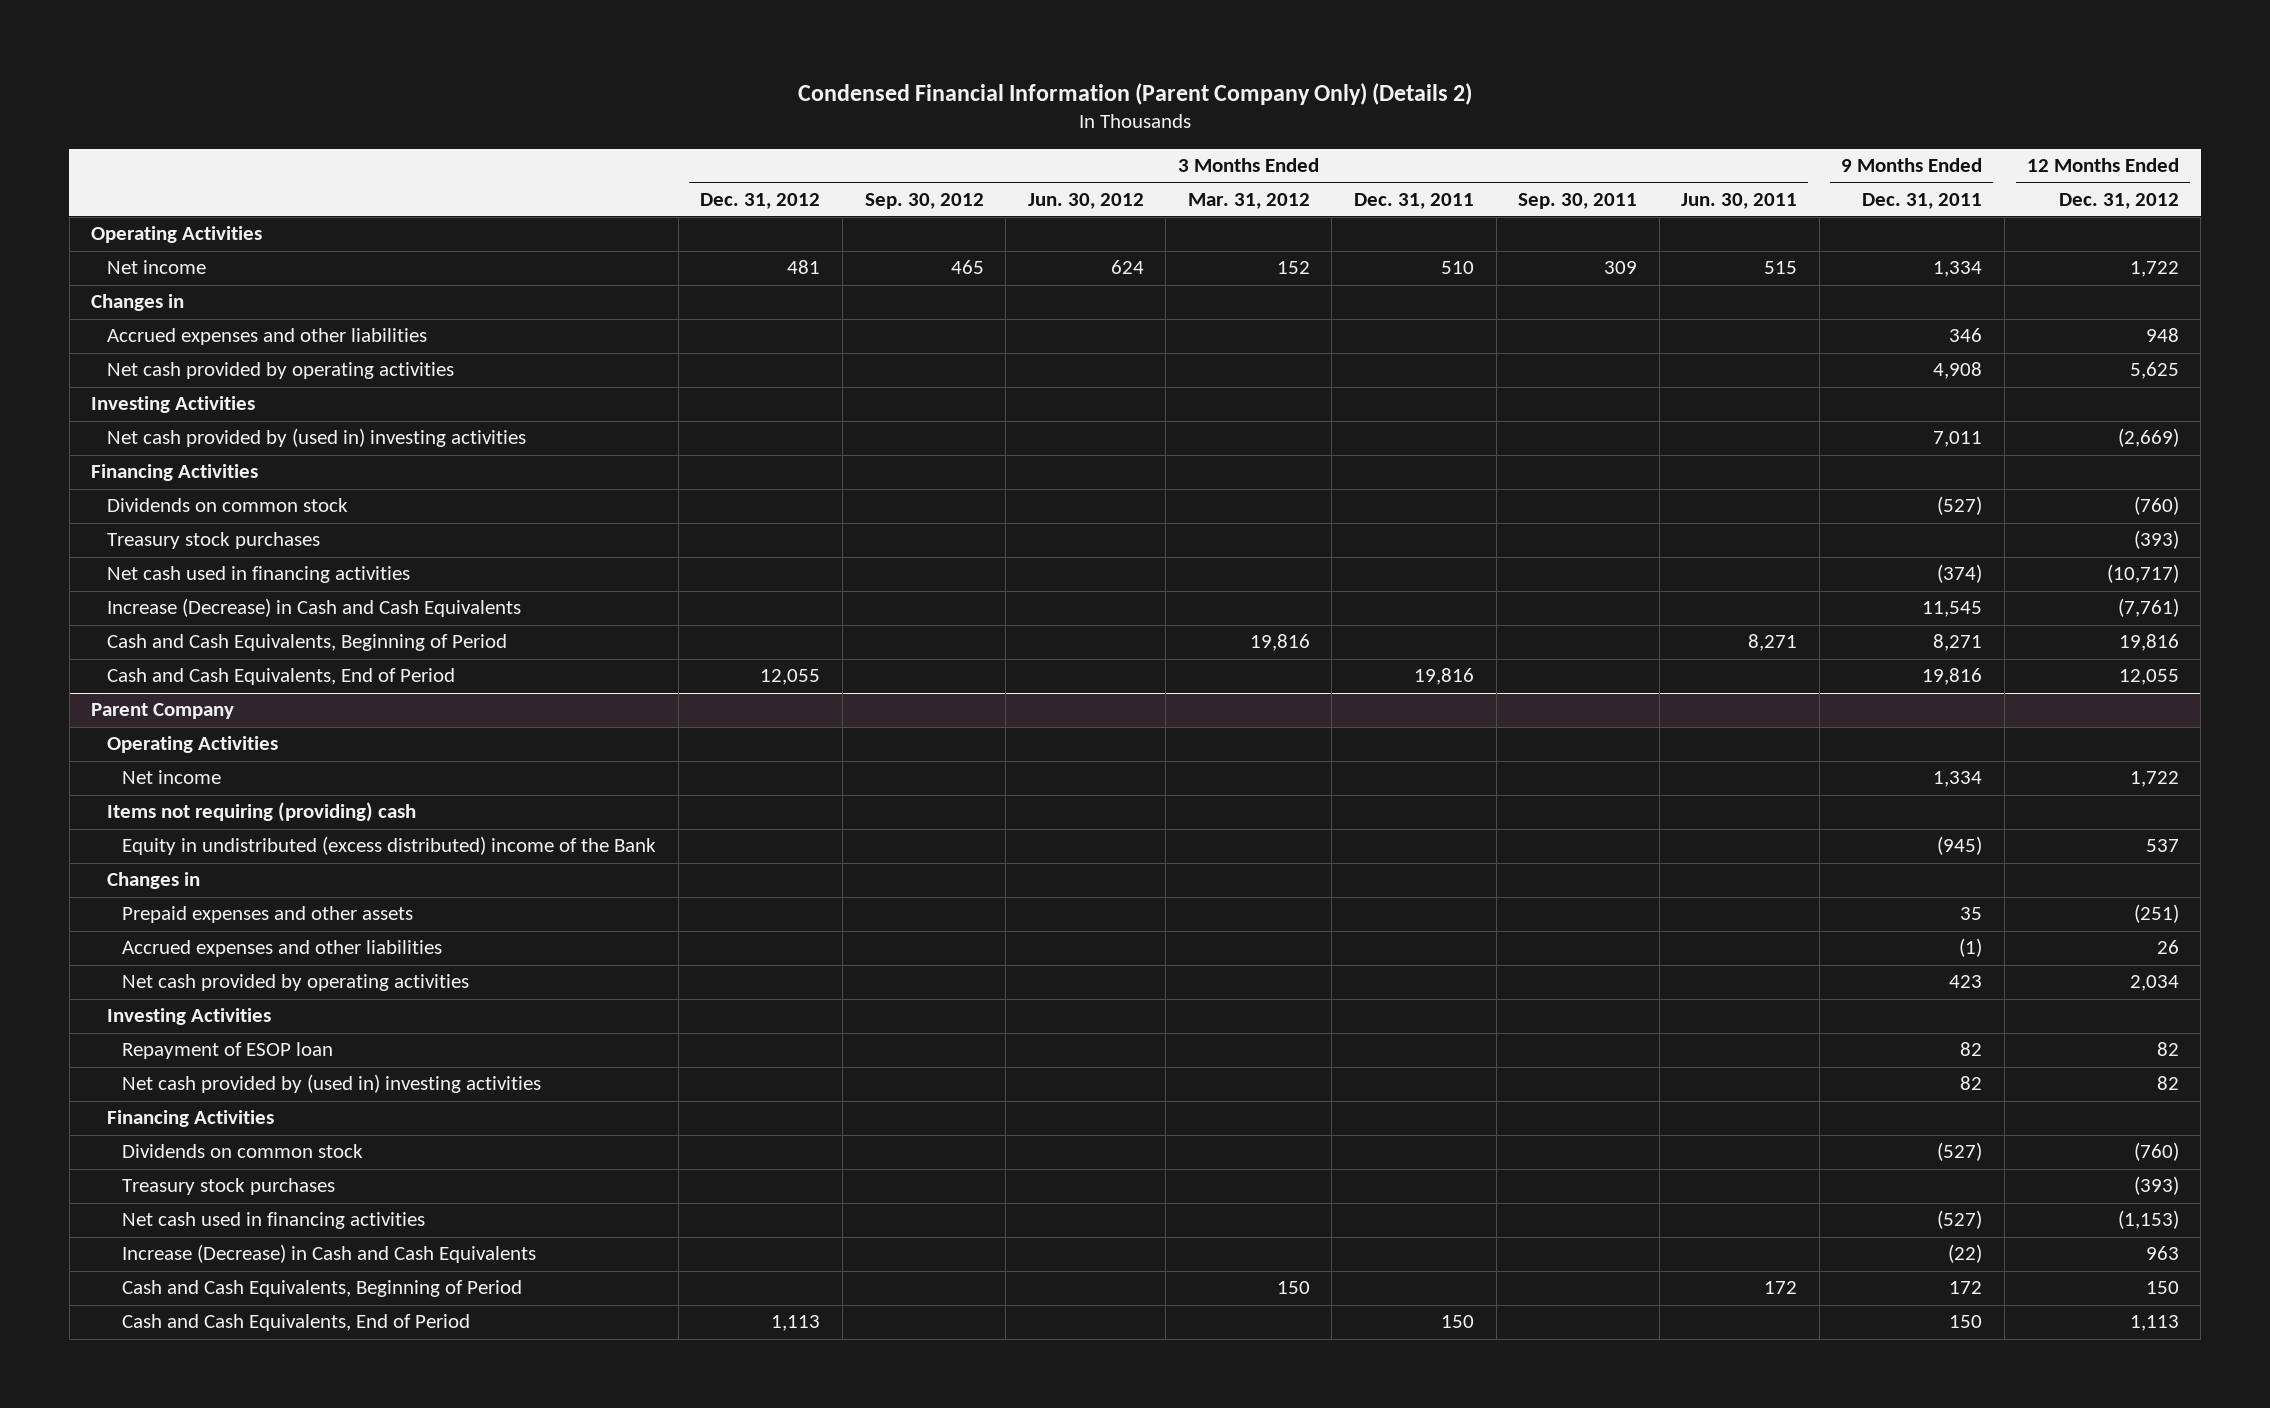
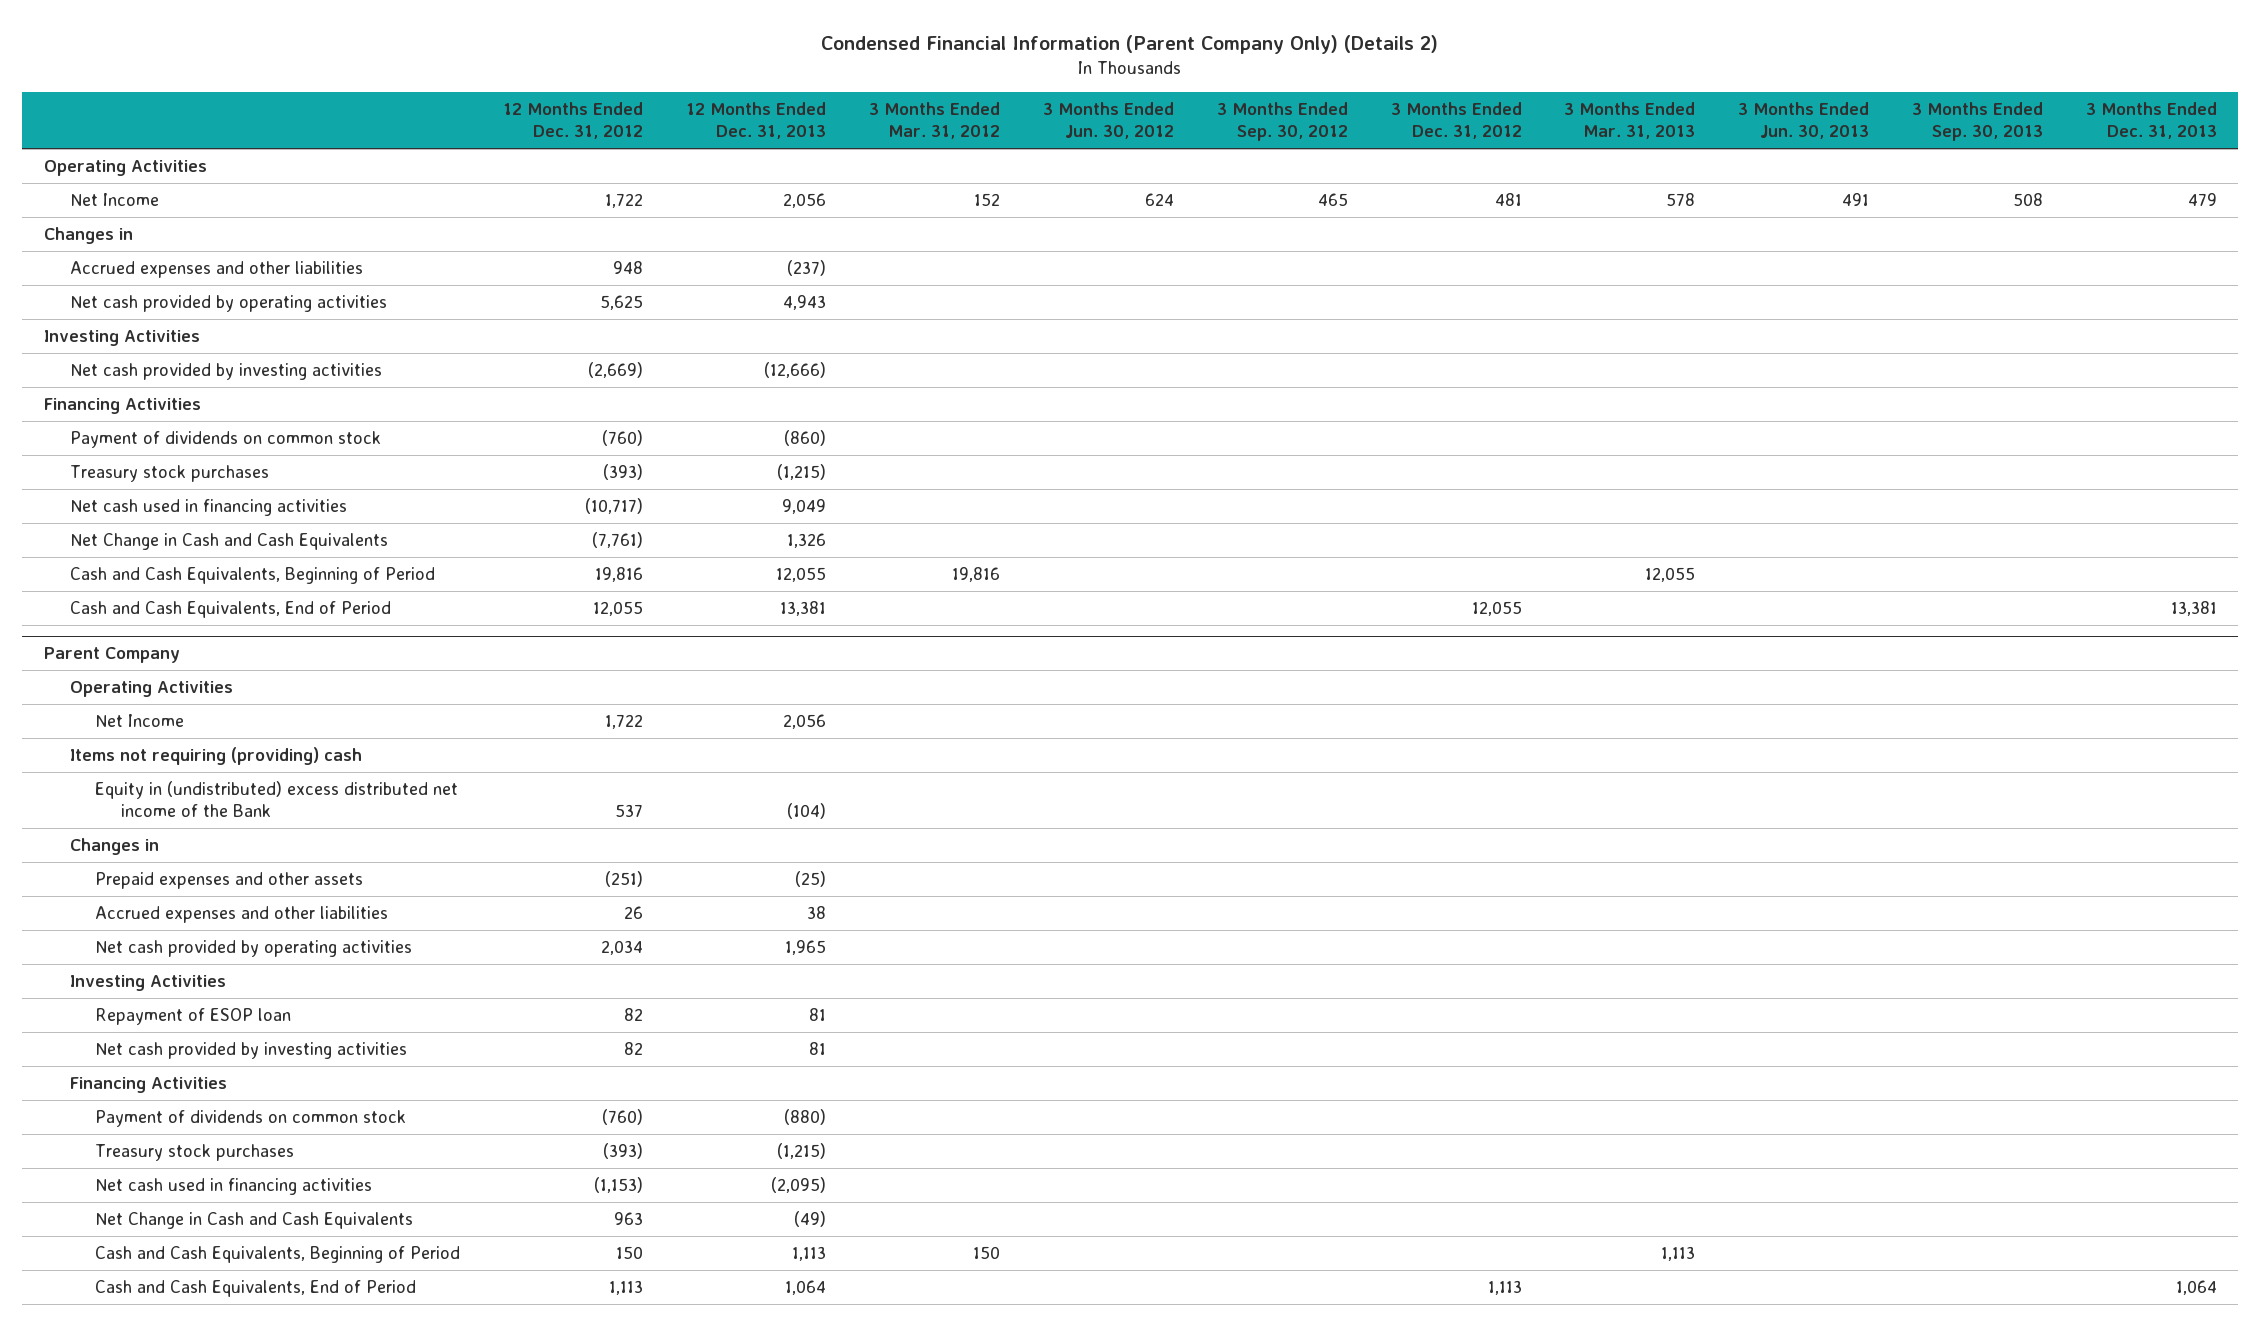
- | 3 Months Ended Dec. 31, 2012 | 3 Months Ended Sep. 30, 2012 | 3 Months Ended Jun. 30, 2012 | 3 Months Ended Mar. 31, 2012 | 3 Months Ended Dec. 31, 2011 | 3 Months Ended Sep. 30, 2011 | 3 Months Ended Jun. 30, 2011 | 9 Months Ended Dec. 31, 2011 | 12 Months Ended Dec. 31, 2012
+ | 12 Months Ended Dec. 31, 2012 | 12 Months Ended Dec. 31, 2013 | 3 Months Ended Mar. 31, 2012 | 3 Months Ended Jun. 30, 2012 | 3 Months Ended Sep. 30, 2012 | 3 Months Ended Dec. 31, 2012 | 3 Months Ended Mar. 31, 2013 | 3 Months Ended Jun. 30, 2013 | 3 Months Ended Sep. 30, 2013 | 3 Months Ended Dec. 31, 2013
- Net income | 481 | 465 | 624 | 152 | 510 | 309 | 515 | 1,334 | 1,722
+ Net Income | 1,722 | 2,056 | 152 | 624 | 465 | 481 | 578 | 491 | 508 | 479
- Net cash provided by (used in) investing activities | | | | | | | | 7,011 | (2,669)
+ Net cash provided by investing activities | (2,669) | (12,666) | | | | | | | |
- Dividends on common stock | | | | | | | | (527) | (760)
+ Payment of dividends on common stock | (760) | (860) | | | | | | | |
- Increase (Decrease) in Cash and Cash Equivalents | | | | | | | | 11,545 | (7,761)
+ Net Change in Cash and Cash Equivalents | (7,761) | 1,326 | | | | | | | |
@ Parent Company
- Net income | | | | | | | | 1,334 | 1,722
+ Net Income | 1,722 | 2,056 | | | | | | | |
- Equity in undistributed (excess distributed) income of the Bank | | | | | | | | (945) | 537
+ Equity in (undistributed) excess distributed net income of the Bank | 537 | (104) | | | | | | | |
- Net cash provided by (used in) investing activities | | | | | | | | 82 | 82
+ Net cash provided by investing activities | 82 | 81 | | | | | | | |
- Dividends on common stock | | | | | | | | (527) | (760)
+ Payment of dividends on common stock | (760) | (880) | | | | | | | |
- Increase (Decrease) in Cash and Cash Equivalents | | | | | | | | (22) | 963
+ Net Change in Cash and Cash Equivalents | 963 | (49) | | | | | | | |

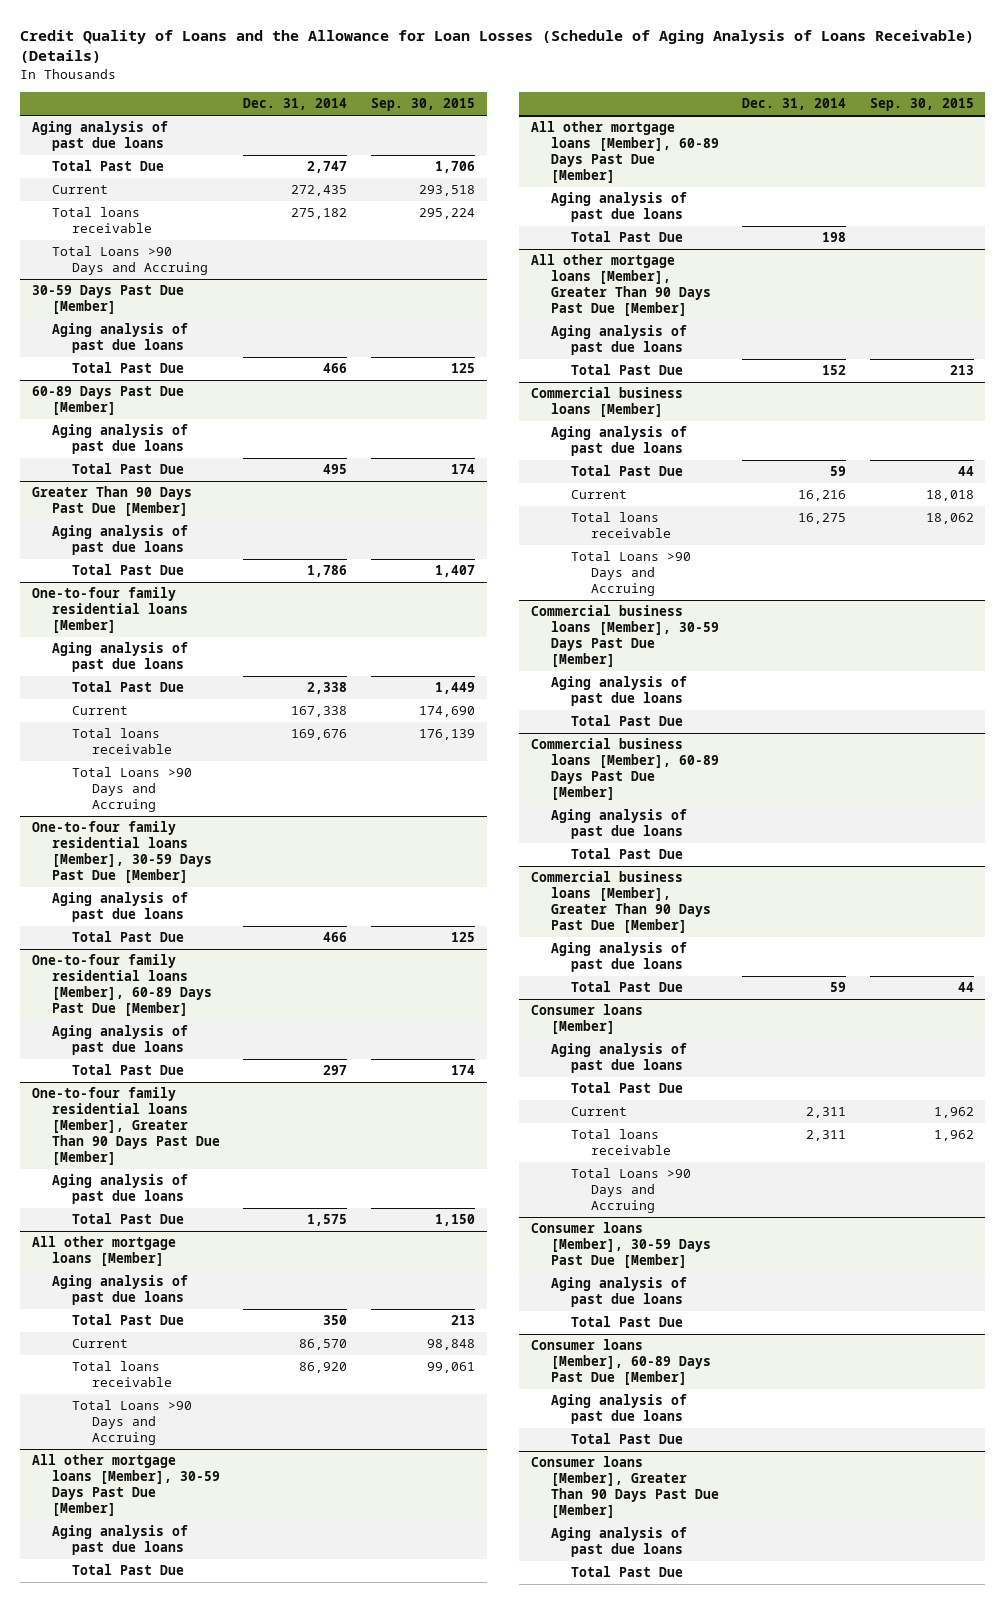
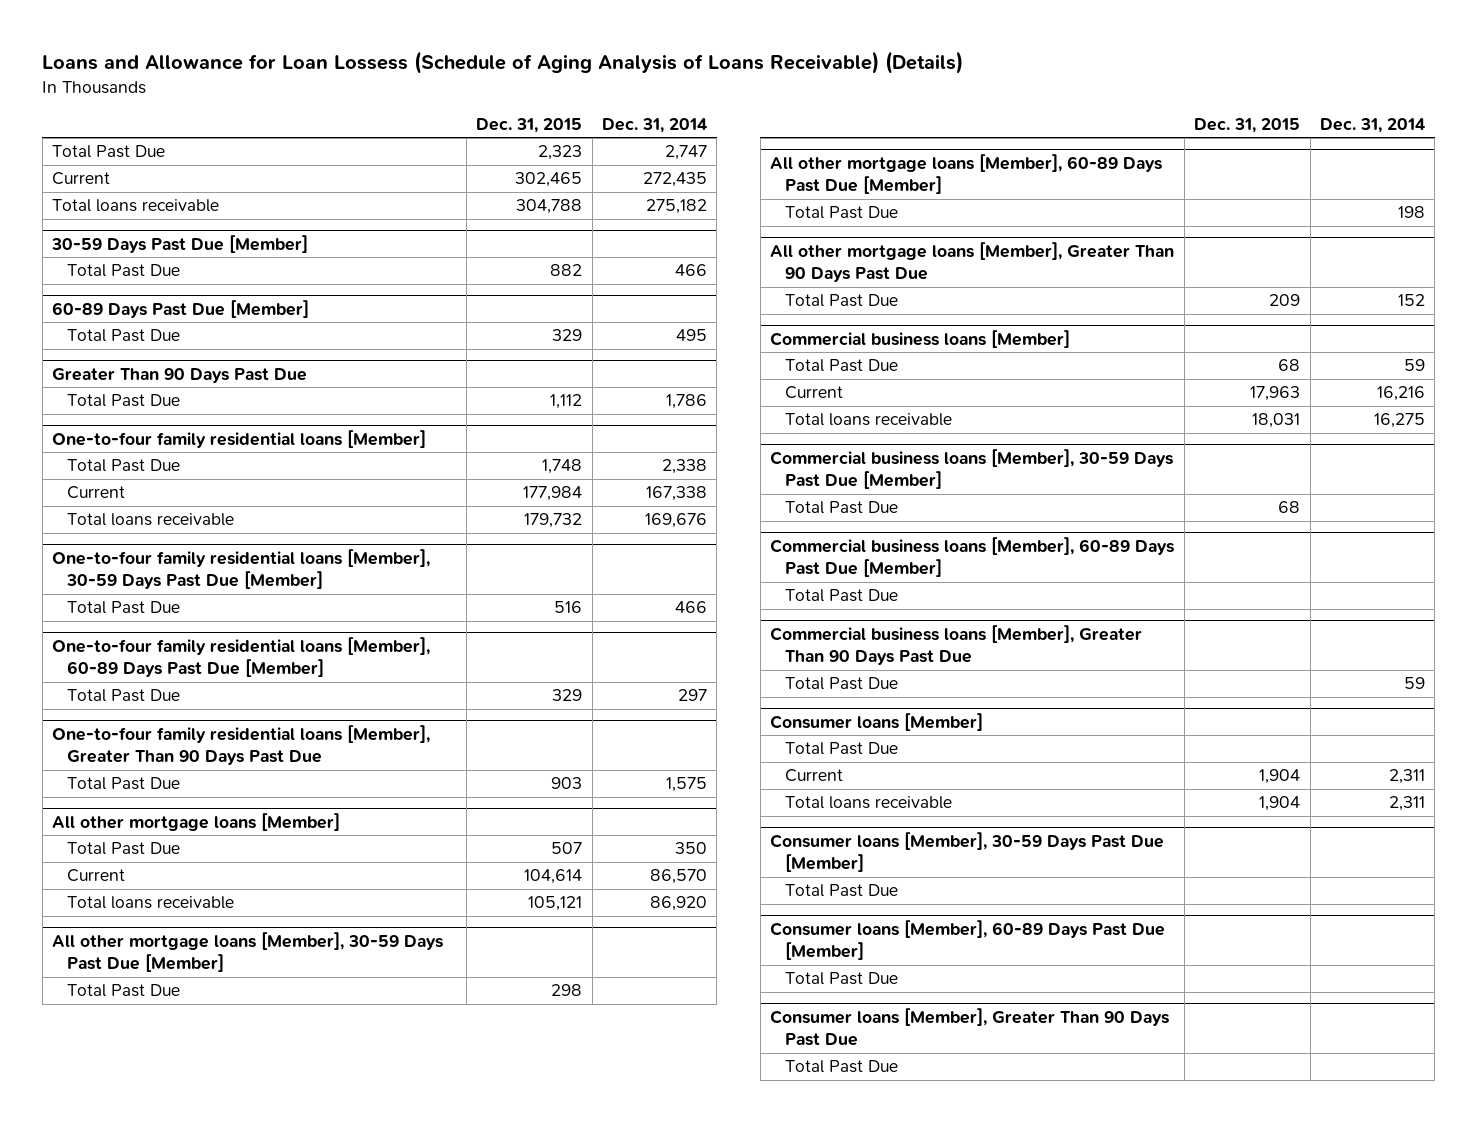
- Credit Quality of Loans and the Allowance for Loan Losses (Schedule of Aging Analysis of Loans Receivable) (Details)
+ Loans and Allowance for Loan Lossess (Schedule of Aging Analysis of Loans Receivable) (Details)
- | Dec. 31, 2014 | Sep. 30, 2015
+ | Dec. 31, 2015 | Dec. 31, 2014
- Aging analysis of past due loans
- Total Loans >90 Days and Accruing
@ 30-59 Days Past Due [Member]
- Aging analysis of past due loans
@ 60-89 Days Past Due [Member]
- Aging analysis of past due loans
- Greater Than 90 Days Past Due [Member]
- Aging analysis of past due loans
+ Greater Than 90 Days Past Due
@ One-to-four family residential loans [Member]
- Aging analysis of past due loans
- Total Loans >90 Days and Accruing
@ One-to-four family residential loans [Member], 30-59 Days Past Due [Member]
- Aging analysis of past due loans
@ One-to-four family residential loans [Member], 60-89 Days Past Due [Member]
- Aging analysis of past due loans
- One-to-four family residential loans [Member], Greater Than 90 Days Past Due [Member]
- Aging analysis of past due loans
+ One-to-four family residential loans [Member], Greater Than 90 Days Past Due
@ All other mortgage loans [Member]
- Aging analysis of past due loans
- Total Loans >90 Days and Accruing
@ All other mortgage loans [Member], 30-59 Days Past Due [Member]
- Aging analysis of past due loans
@ All other mortgage loans [Member], 60-89 Days Past Due [Member]
- Aging analysis of past due loans
- All other mortgage loans [Member], Greater Than 90 Days Past Due [Member]
- Aging analysis of past due loans
+ All other mortgage loans [Member], Greater Than 90 Days Past Due
@ Commercial business loans [Member]
- Aging analysis of past due loans
- Total Loans >90 Days and Accruing
@ Commercial business loans [Member], 30-59 Days Past Due [Member]
- Aging analysis of past due loans
@ Commercial business loans [Member], 60-89 Days Past Due [Member]
- Aging analysis of past due loans
- Commercial business loans [Member], Greater Than 90 Days Past Due [Member]
- Aging analysis of past due loans
+ Commercial business loans [Member], Greater Than 90 Days Past Due
@ Consumer loans [Member]
- Aging analysis of past due loans
- Total Loans >90 Days and Accruing
@ Consumer loans [Member], 30-59 Days Past Due [Member]
- Aging analysis of past due loans
@ Consumer loans [Member], 60-89 Days Past Due [Member]
- Aging analysis of past due loans
- Consumer loans [Member], Greater Than 90 Days Past Due [Member]
- Aging analysis of past due loans
+ Consumer loans [Member], Greater Than 90 Days Past Due

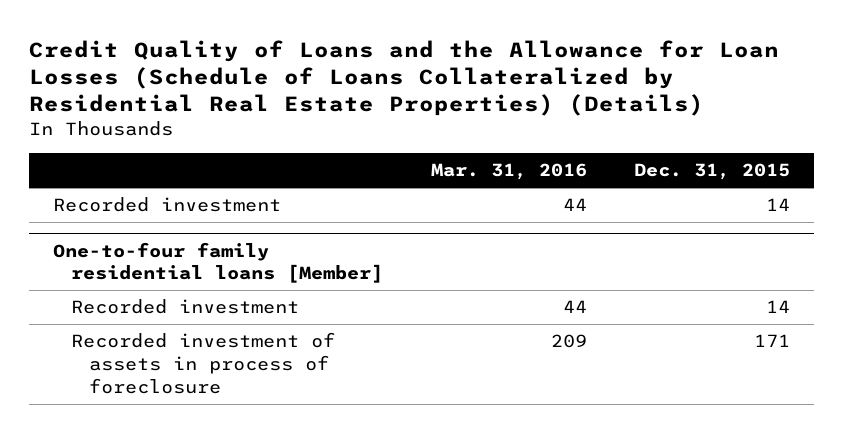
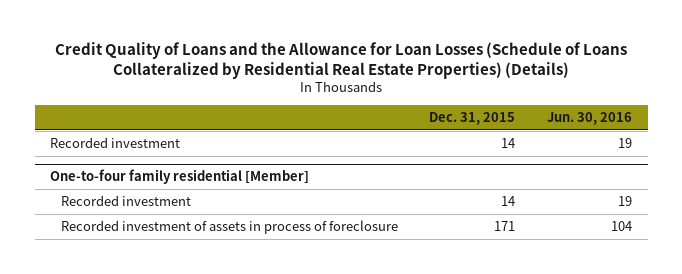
- | Mar. 31, 2016 | Dec. 31, 2015
+ | Dec. 31, 2015 | Jun. 30, 2016
- One-to-four family residential loans [Member]
+ One-to-four family residential [Member]

